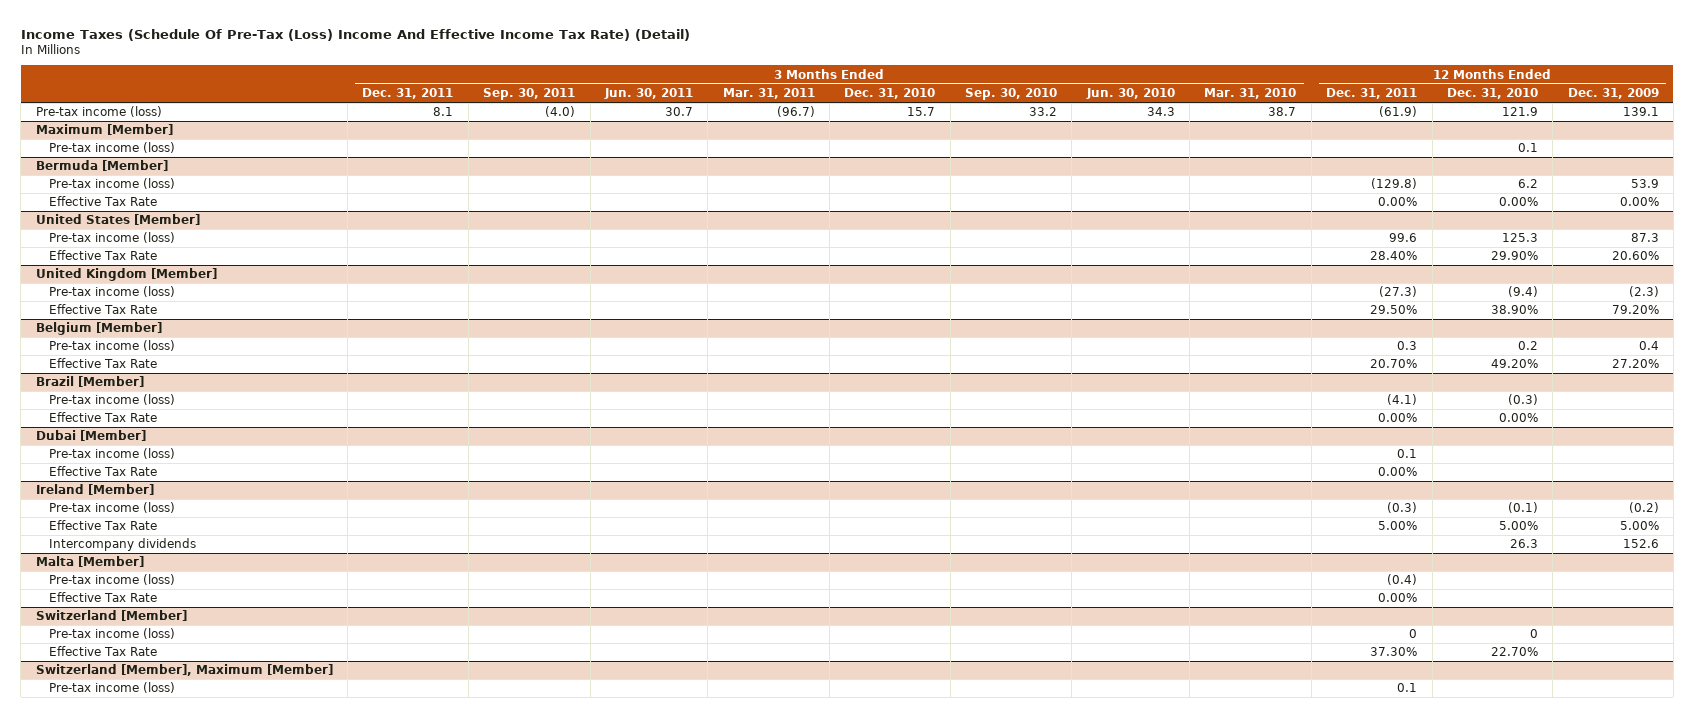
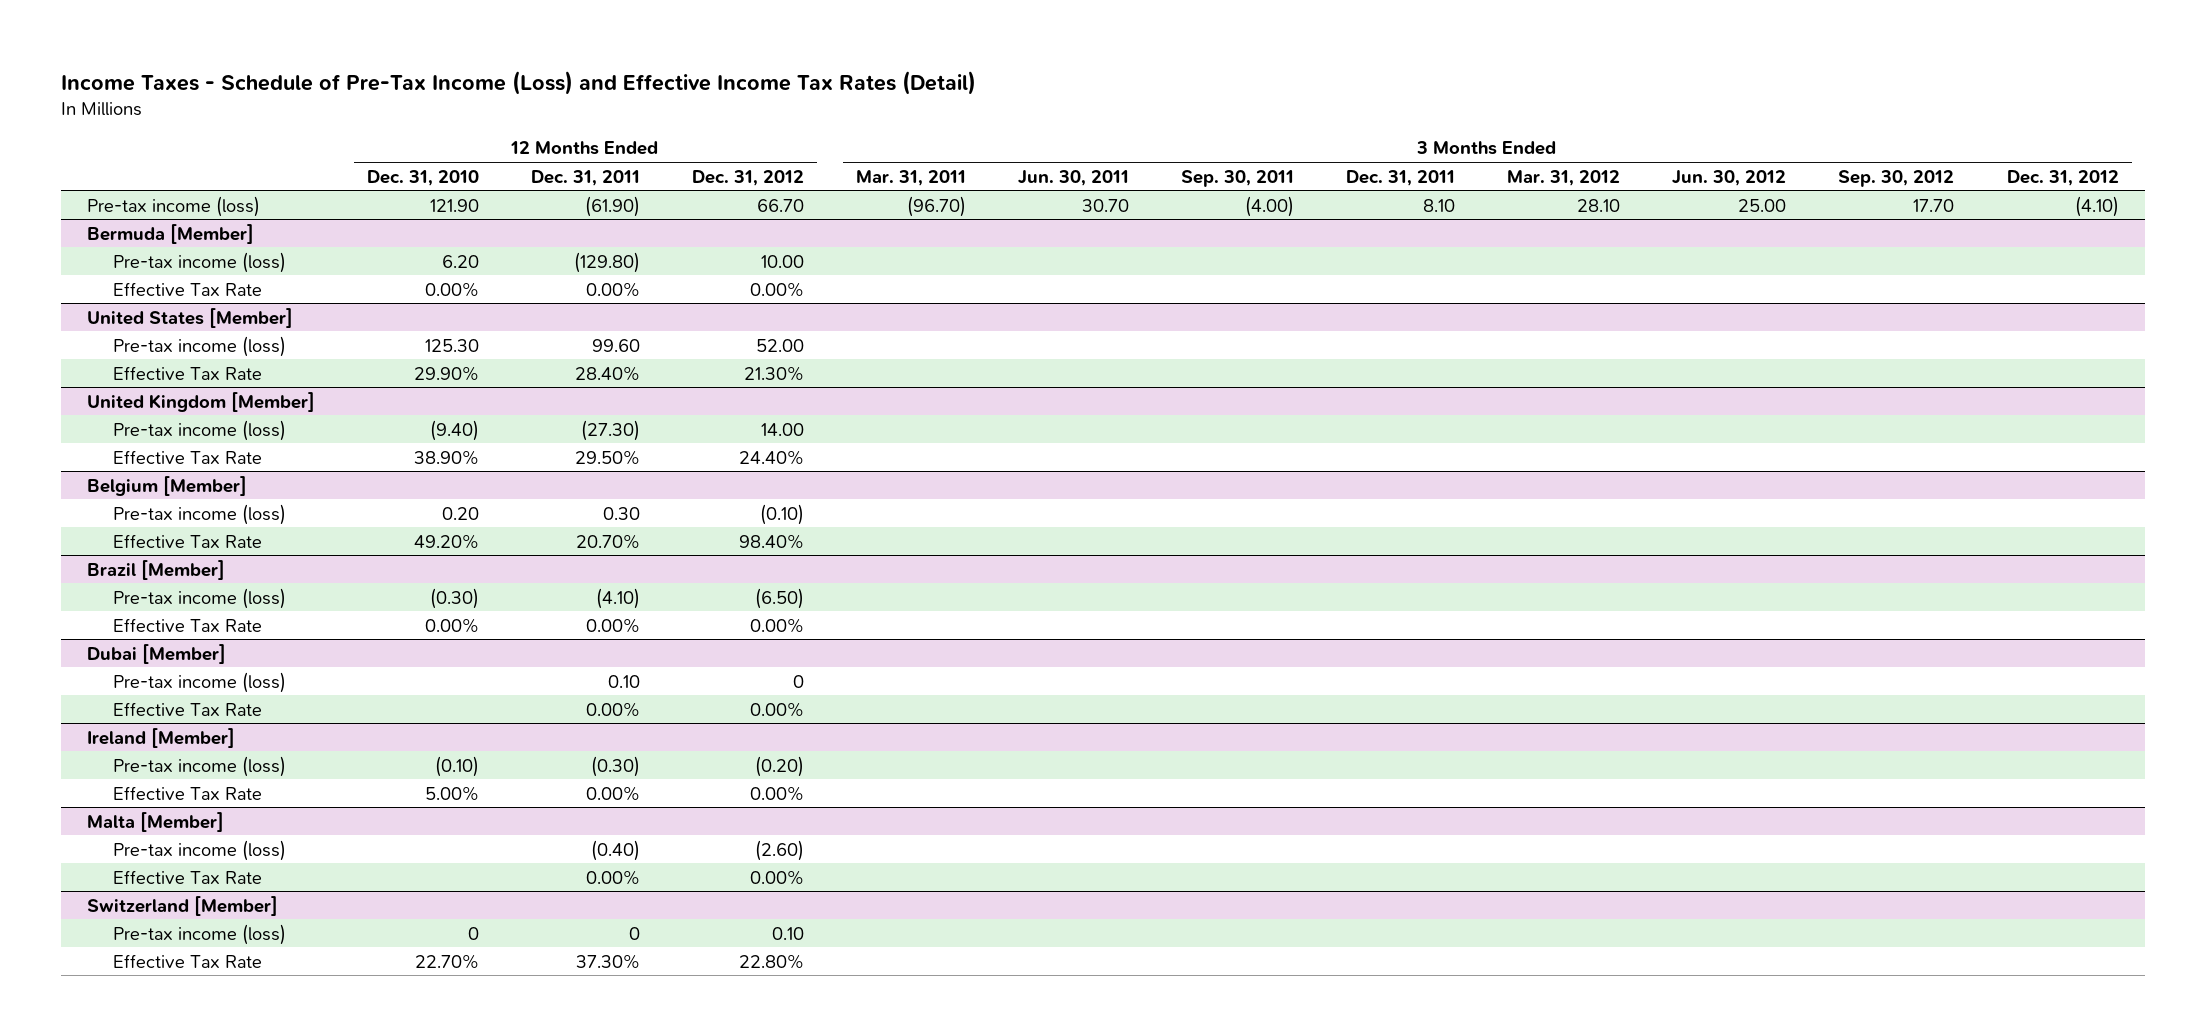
- Income Taxes (Schedule Of Pre-Tax (Loss) Income And Effective Income Tax Rate) (Detail)
+ Income Taxes - Schedule of Pre-Tax Income (Loss) and Effective Income Tax Rates (Detail)
- | 3 Months Ended Dec. 31, 2011 | 3 Months Ended Sep. 30, 2011 | 3 Months Ended Jun. 30, 2011 | 3 Months Ended Mar. 31, 2011 | 3 Months Ended Dec. 31, 2010 | 3 Months Ended Sep. 30, 2010 | 3 Months Ended Jun. 30, 2010 | 3 Months Ended Mar. 31, 2010 | 12 Months Ended Dec. 31, 2011 | 12 Months Ended Dec. 31, 2010 | 12 Months Ended Dec. 31, 2009
+ | 12 Months Ended Dec. 31, 2010 | 12 Months Ended Dec. 31, 2011 | 12 Months Ended Dec. 31, 2012 | 3 Months Ended Mar. 31, 2011 | 3 Months Ended Jun. 30, 2011 | 3 Months Ended Sep. 30, 2011 | 3 Months Ended Dec. 31, 2011 | 3 Months Ended Mar. 31, 2012 | 3 Months Ended Jun. 30, 2012 | 3 Months Ended Sep. 30, 2012 | 3 Months Ended Dec. 31, 2012
- Pre-tax income (loss) | 8.1 | (4.0) | 30.7 | (96.7) | 15.7 | 33.2 | 34.3 | 38.7 | (61.9) | 121.9 | 139.1
- Maximum [Member]
- Pre-tax income (loss) | | | | | | | | | | 0.1 |
+ Pre-tax income (loss) | 121.90 | (61.90) | 66.70 | (96.70) | 30.70 | (4.00) | 8.10 | 28.10 | 25.00 | 17.70 | (4.10)
@ Bermuda [Member]
- Pre-tax income (loss) | | | | | | | | | (129.8) | 6.2 | 53.9
+ Pre-tax income (loss) | 6.20 | (129.80) | 10.00 | | | | | | | |
@ United States [Member]
- Pre-tax income (loss) | | | | | | | | | 99.6 | 125.3 | 87.3
+ Pre-tax income (loss) | 125.30 | 99.60 | 52.00 | | | | | | | |
@ United Kingdom [Member]
- Pre-tax income (loss) | | | | | | | | | (27.3) | (9.4) | (2.3)
+ Pre-tax income (loss) | (9.40) | (27.30) | 14.00 | | | | | | | |
@ Belgium [Member]
- Pre-tax income (loss) | | | | | | | | | 0.3 | 0.2 | 0.4
+ Pre-tax income (loss) | 0.20 | 0.30 | (0.10) | | | | | | | |
@ Brazil [Member]
- Pre-tax income (loss) | | | | | | | | | (4.1) | (0.3) |
+ Pre-tax income (loss) | (0.30) | (4.10) | (6.50) | | | | | | | |
@ Dubai [Member]
- Pre-tax income (loss) | | | | | | | | | 0.1 | |
+ Pre-tax income (loss) | | 0.10 | 0 | | | | | | | |
@ Ireland [Member]
- Pre-tax income (loss) | | | | | | | | | (0.3) | (0.1) | (0.2)
- Effective Tax Rate | | | | | | | | | 5.00% | 5.00% | 5.00%
- Intercompany dividends | | | | | | | | | | 26.3 | 152.6
+ Pre-tax income (loss) | (0.10) | (0.30) | (0.20) | | | | | | | |
+ Effective Tax Rate | 5.00% | 0.00% | 0.00% | | | | | | | |
@ Malta [Member]
- Pre-tax income (loss) | | | | | | | | | (0.4) | |
+ Pre-tax income (loss) | | (0.40) | (2.60) | | | | | | | |
- Switzerland [Member], Maximum [Member]
- Pre-tax income (loss) | | | | | | | | | 0.1 | |

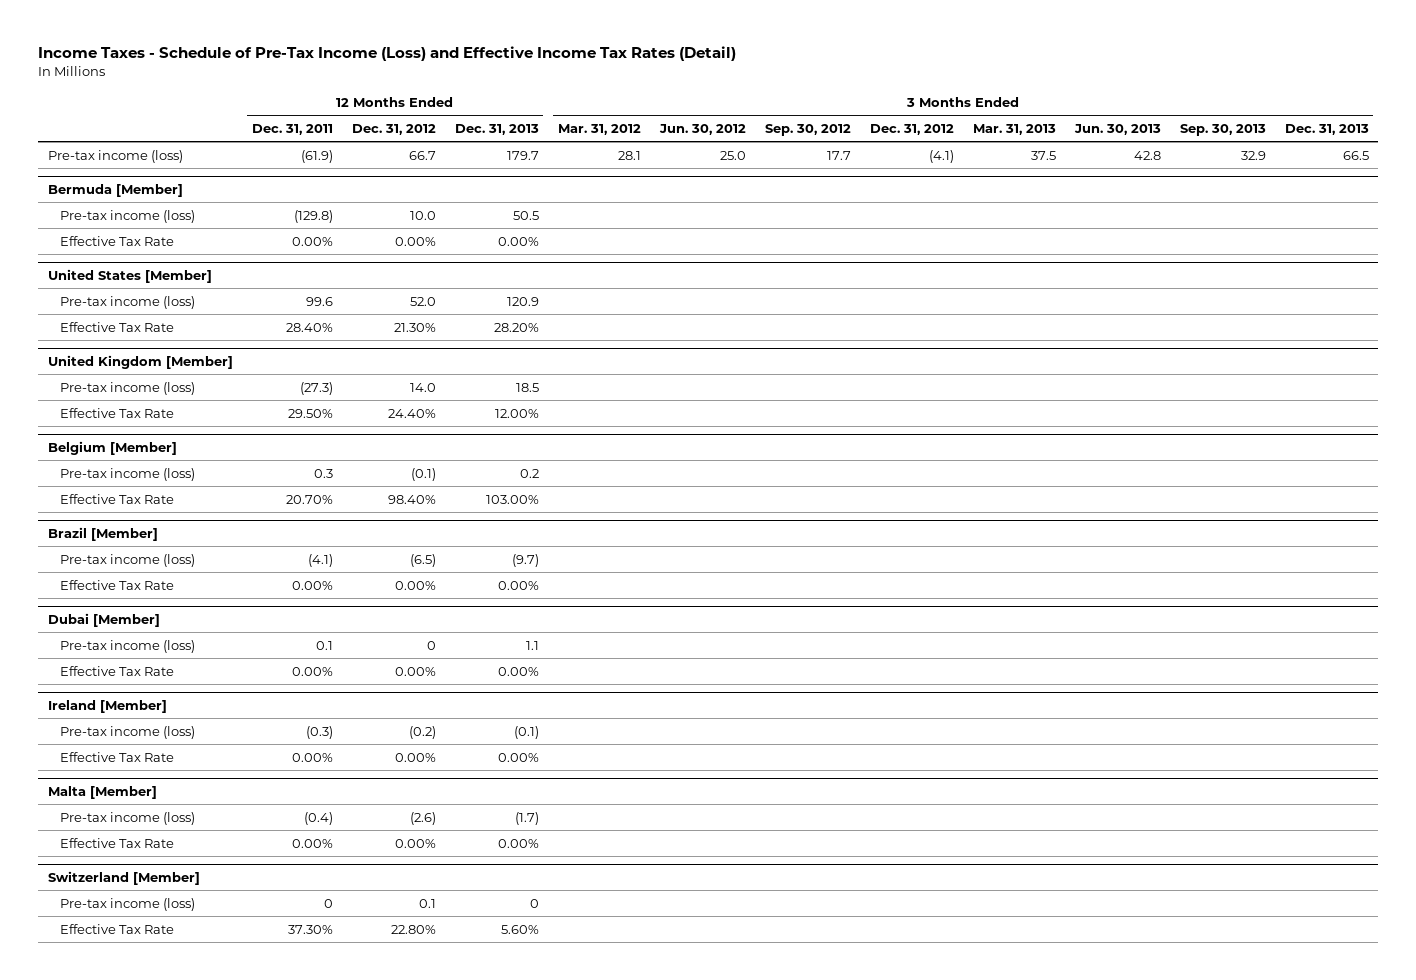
- | 12 Months Ended Dec. 31, 2010 | 12 Months Ended Dec. 31, 2011 | 12 Months Ended Dec. 31, 2012 | 3 Months Ended Mar. 31, 2011 | 3 Months Ended Jun. 30, 2011 | 3 Months Ended Sep. 30, 2011 | 3 Months Ended Dec. 31, 2011 | 3 Months Ended Mar. 31, 2012 | 3 Months Ended Jun. 30, 2012 | 3 Months Ended Sep. 30, 2012 | 3 Months Ended Dec. 31, 2012
+ | 12 Months Ended Dec. 31, 2011 | 12 Months Ended Dec. 31, 2012 | 12 Months Ended Dec. 31, 2013 | 3 Months Ended Mar. 31, 2012 | 3 Months Ended Jun. 30, 2012 | 3 Months Ended Sep. 30, 2012 | 3 Months Ended Dec. 31, 2012 | 3 Months Ended Mar. 31, 2013 | 3 Months Ended Jun. 30, 2013 | 3 Months Ended Sep. 30, 2013 | 3 Months Ended Dec. 31, 2013
- Pre-tax income (loss) | 121.90 | (61.90) | 66.70 | (96.70) | 30.70 | (4.00) | 8.10 | 28.10 | 25.00 | 17.70 | (4.10)
+ Pre-tax income (loss) | (61.9) | 66.7 | 179.7 | 28.1 | 25.0 | 17.7 | (4.1) | 37.5 | 42.8 | 32.9 | 66.5
@ Bermuda [Member]
- Pre-tax income (loss) | 6.20 | (129.80) | 10.00 | | | | | | | |
+ Pre-tax income (loss) | (129.8) | 10.0 | 50.5 | | | | | | | |
@ United States [Member]
- Pre-tax income (loss) | 125.30 | 99.60 | 52.00 | | | | | | | |
+ Pre-tax income (loss) | 99.6 | 52.0 | 120.9 | | | | | | | |
@ United Kingdom [Member]
- Pre-tax income (loss) | (9.40) | (27.30) | 14.00 | | | | | | | |
+ Pre-tax income (loss) | (27.3) | 14.0 | 18.5 | | | | | | | |
@ Belgium [Member]
- Pre-tax income (loss) | 0.20 | 0.30 | (0.10) | | | | | | | |
+ Pre-tax income (loss) | 0.3 | (0.1) | 0.2 | | | | | | | |
@ Brazil [Member]
- Pre-tax income (loss) | (0.30) | (4.10) | (6.50) | | | | | | | |
+ Pre-tax income (loss) | (4.1) | (6.5) | (9.7) | | | | | | | |
@ Dubai [Member]
- Pre-tax income (loss) | | 0.10 | 0 | | | | | | | |
+ Pre-tax income (loss) | 0.1 | 0 | 1.1 | | | | | | | |
@ Ireland [Member]
- Pre-tax income (loss) | (0.10) | (0.30) | (0.20) | | | | | | | |
+ Pre-tax income (loss) | (0.3) | (0.2) | (0.1) | | | | | | | |
@ Malta [Member]
- Pre-tax income (loss) | | (0.40) | (2.60) | | | | | | | |
+ Pre-tax income (loss) | (0.4) | (2.6) | (1.7) | | | | | | | |
@ Switzerland [Member]
- Pre-tax income (loss) | 0 | 0 | 0.10 | | | | | | | |
+ Pre-tax income (loss) | 0 | 0.1 | 0 | | | | | | | |

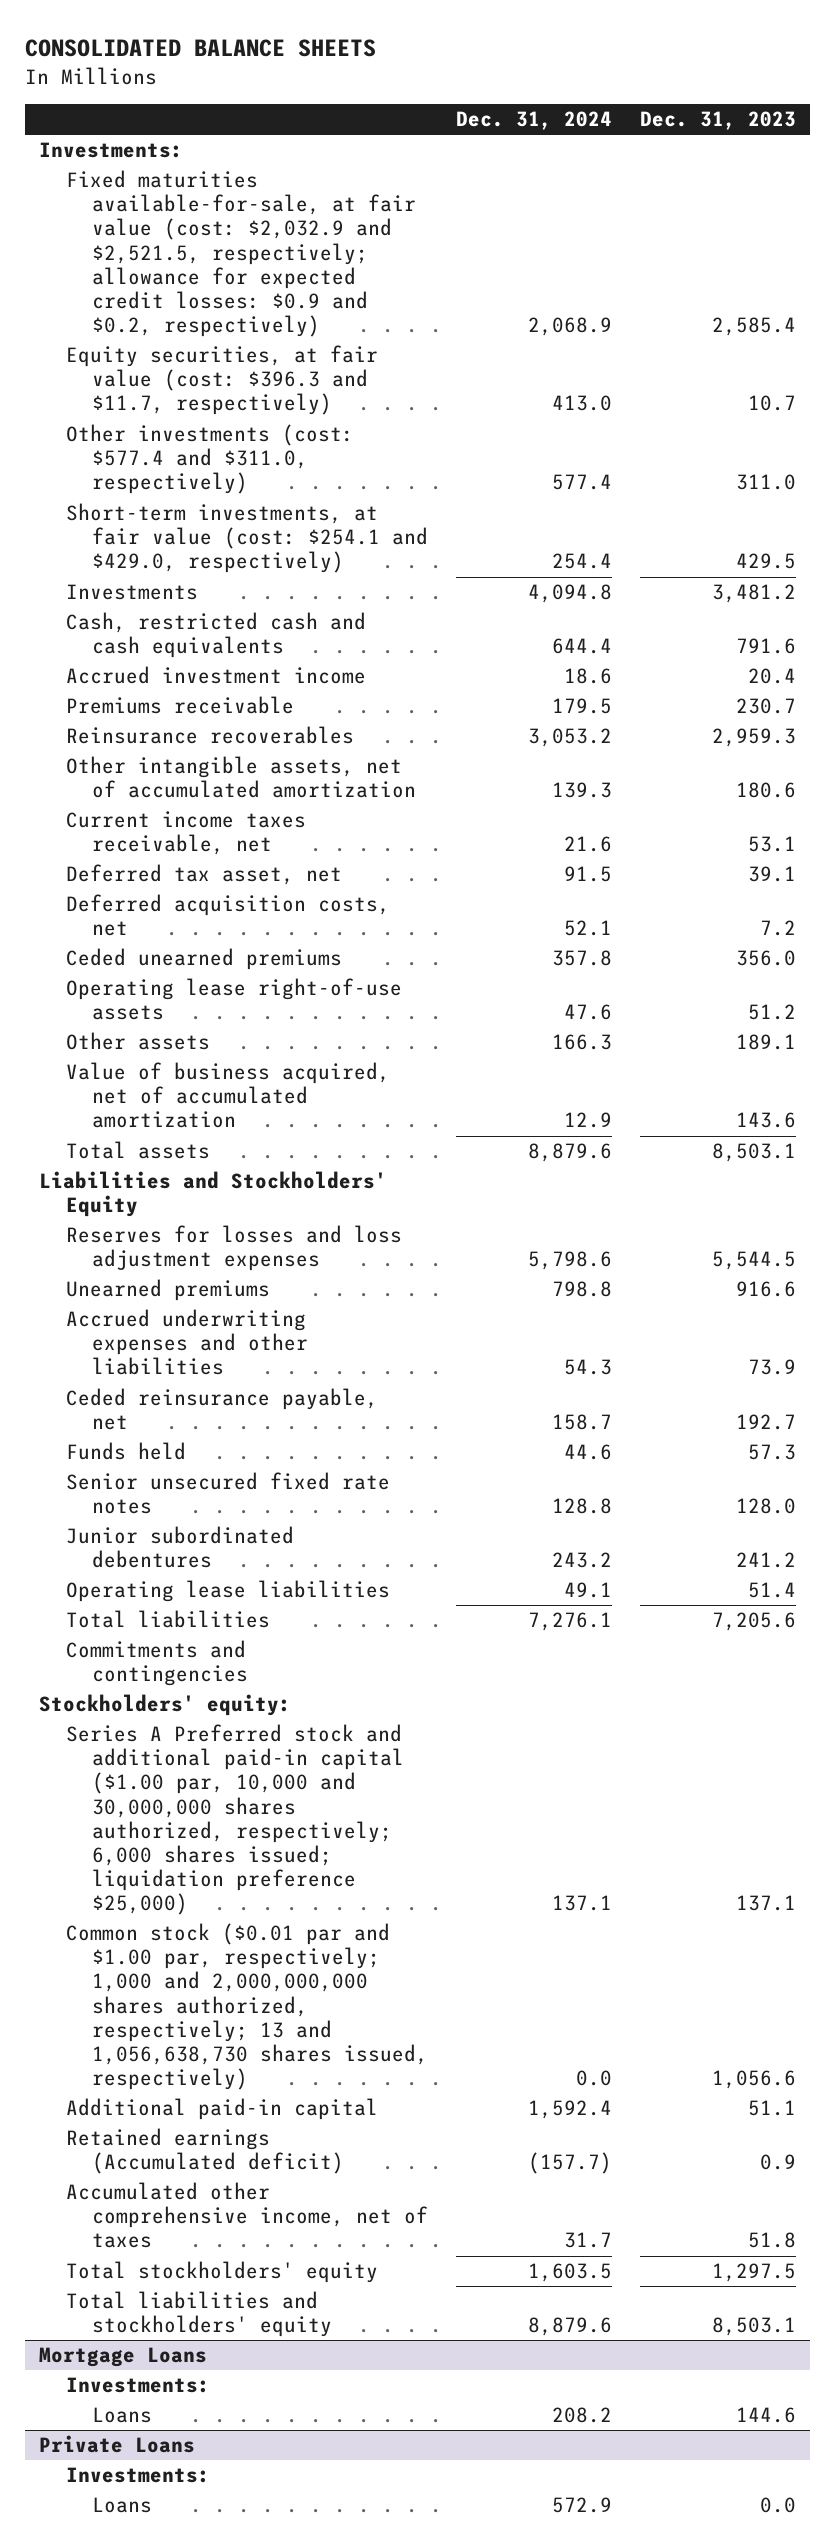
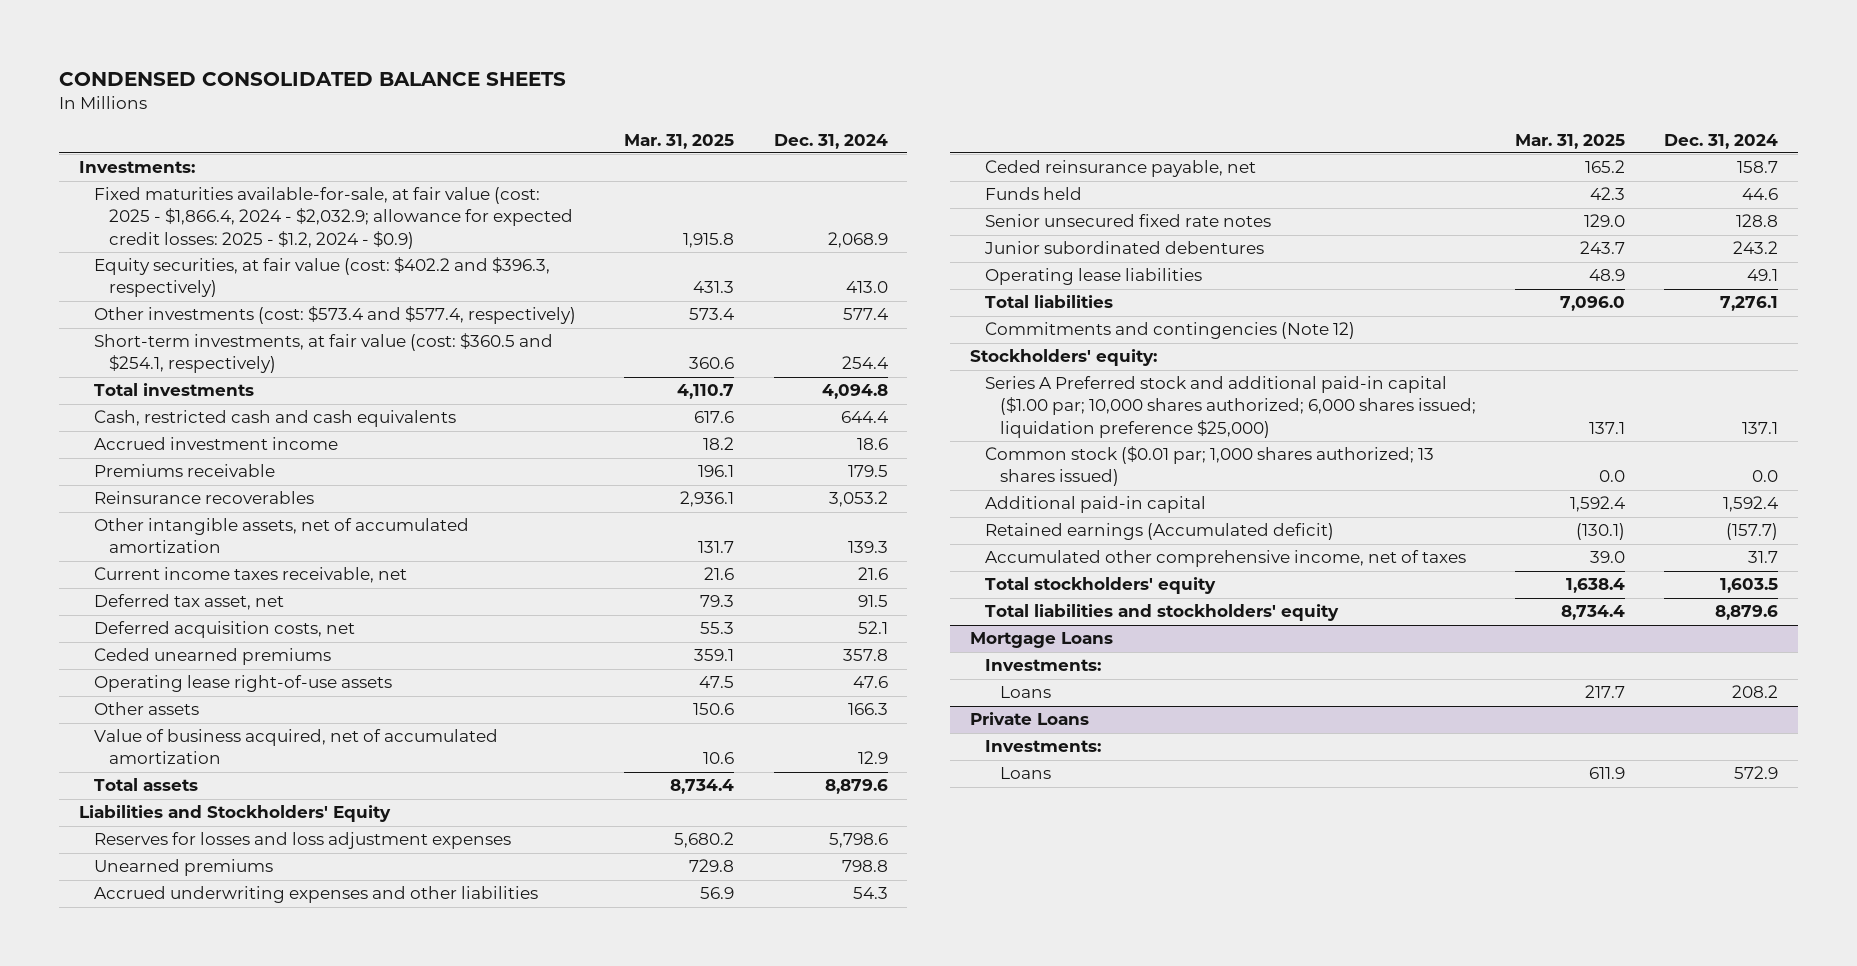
- CONSOLIDATED BALANCE SHEETS
+ CONDENSED CONSOLIDATED BALANCE SHEETS
- | Dec. 31, 2024 | Dec. 31, 2023
+ | Mar. 31, 2025 | Dec. 31, 2024
- Fixed maturities available-for-sale, at fair value (cost: $2,032.9 and $2,521.5, respectively; allowance for expected credit losses: $0.9 and $0.2, respectively) | 2,068.9 | 2,585.4
- Equity securities, at fair value (cost: $396.3 and $11.7, respectively) | 413.0 | 10.7
- Other investments (cost: $577.4 and $311.0, respectively) | 577.4 | 311.0
- Short-term investments, at fair value (cost: $254.1 and $429.0, respectively) | 254.4 | 429.5
- Investments | 4,094.8 | 3,481.2
+ Fixed maturities available-for-sale, at fair value (cost: 2025 - $1,866.4, 2024 - $2,032.9; allowance for expected credit losses: 2025 - $1.2, 2024 - $0.9) | 1,915.8 | 2,068.9
+ Equity securities, at fair value (cost: $402.2 and $396.3, respectively) | 431.3 | 413.0
+ Other investments (cost: $573.4 and $577.4, respectively) | 573.4 | 577.4
+ Short-term investments, at fair value (cost: $360.5 and $254.1, respectively) | 360.6 | 254.4
+ Total investments | 4,110.7 | 4,094.8
- Commitments and contingencies
+ Commitments and contingencies (Note 12)
- Series A Preferred stock and additional paid-in capital ($1.00 par, 10,000 and 30,000,000 shares authorized, respectively; 6,000 shares issued; liquidation preference $25,000) | 137.1 | 137.1
- Common stock ($0.01 par and $1.00 par, respectively; 1,000 and 2,000,000,000 shares authorized, respectively; 13 and 1,056,638,730 shares issued, respectively) | 0.0 | 1,056.6
+ Series A Preferred stock and additional paid-in capital ($1.00 par; 10,000 shares authorized; 6,000 shares issued; liquidation preference $25,000) | 137.1 | 137.1
+ Common stock ($0.01 par; 1,000 shares authorized; 13 shares issued) | 0.0 | 0.0

